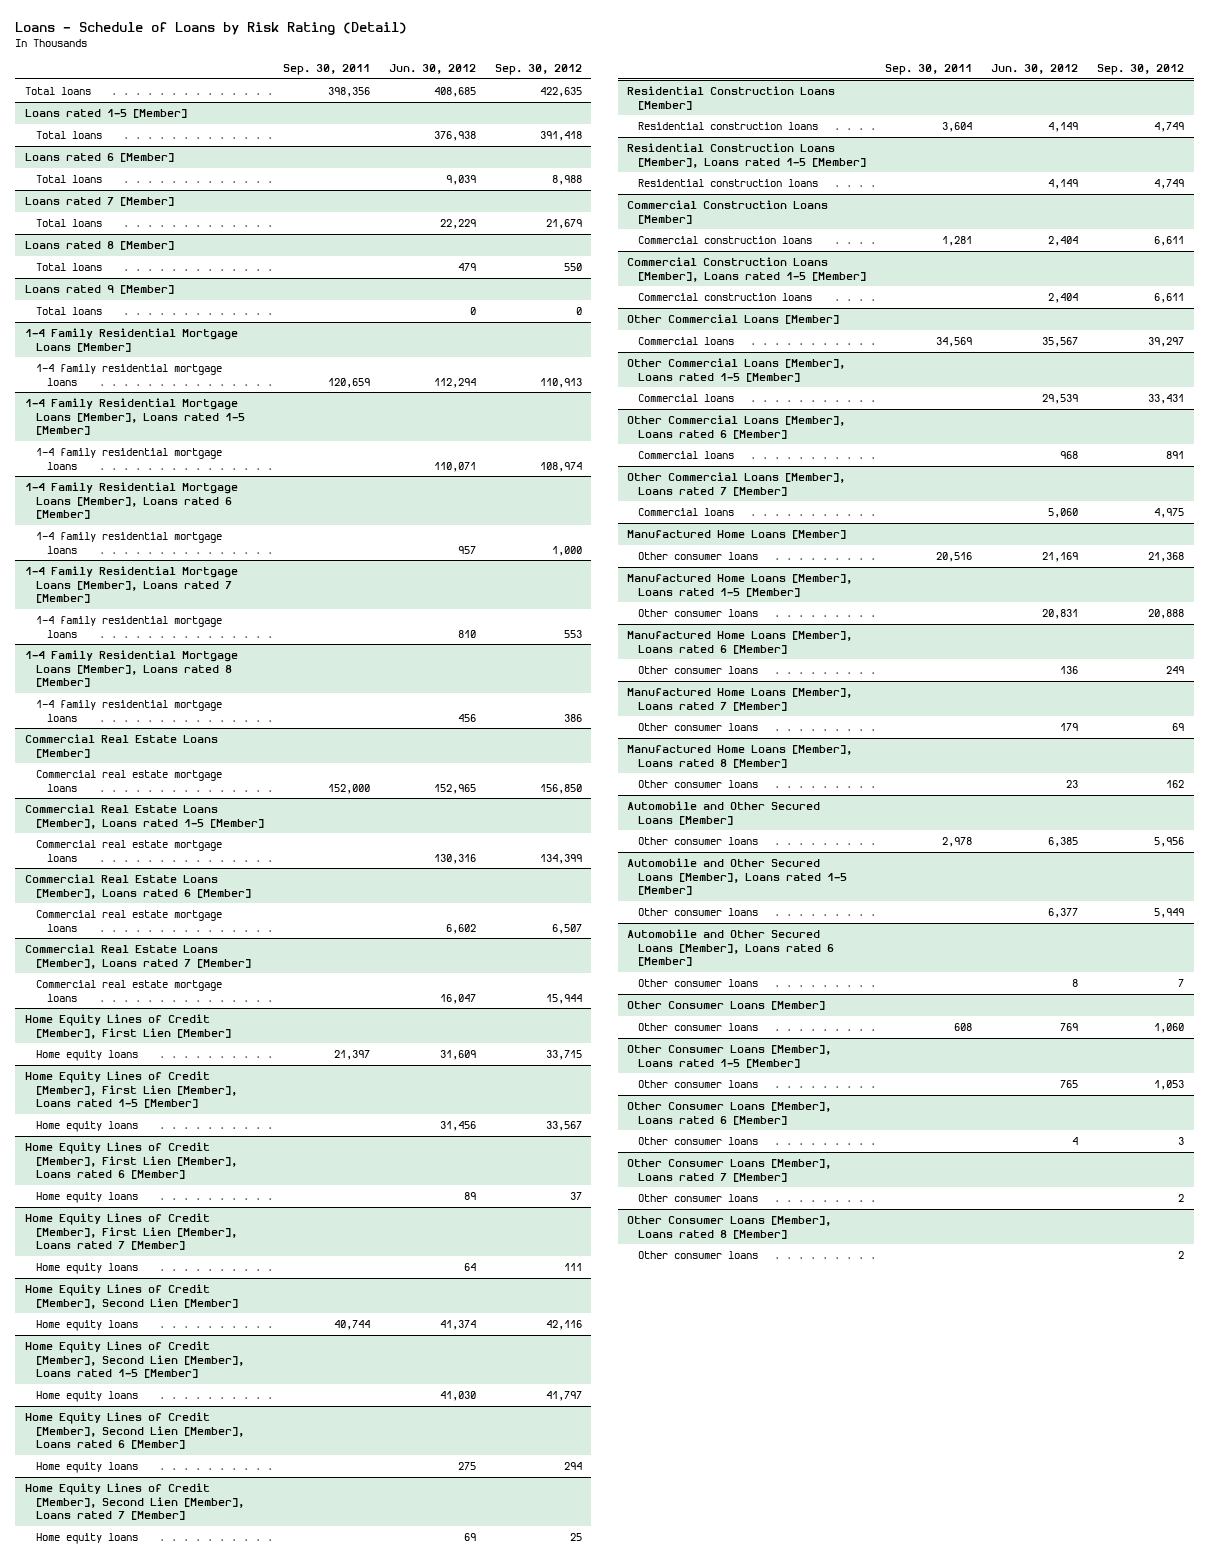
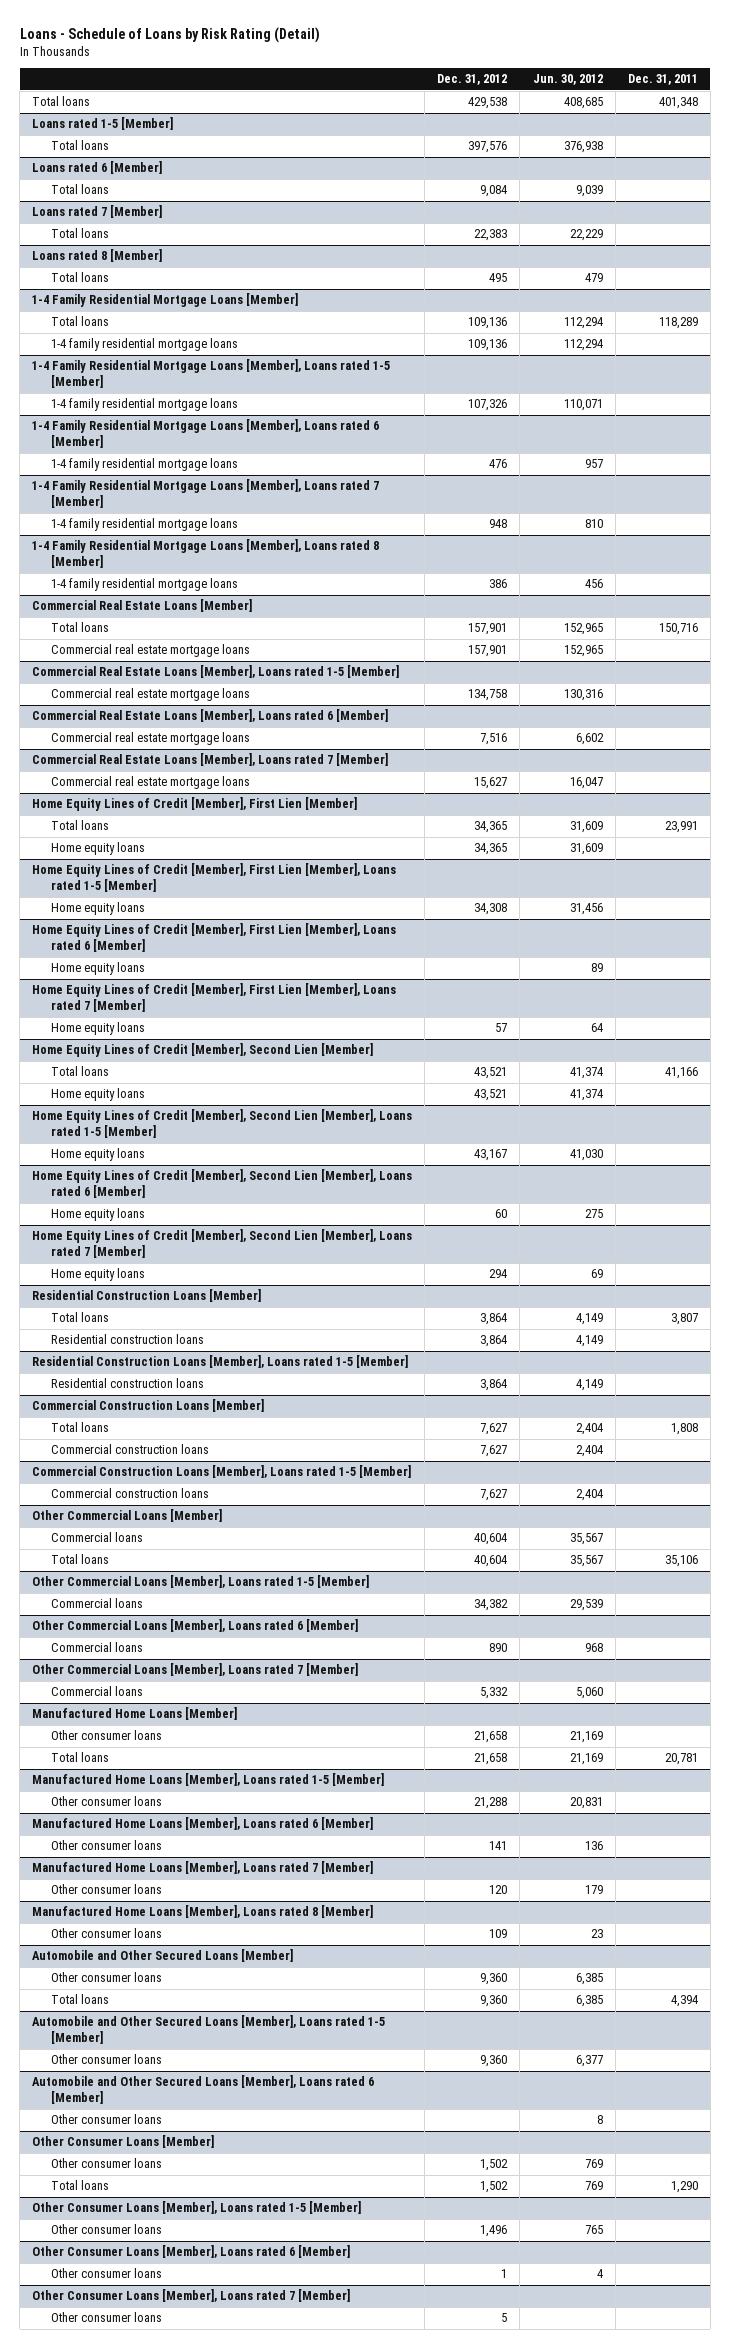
- | Sep. 30, 2011 | Jun. 30, 2012 | Sep. 30, 2012
+ | Dec. 31, 2012 | Jun. 30, 2012 | Dec. 31, 2011
- Loans rated 9 [Member]
- Total loans | | 0 | 0
@ 1-4 Family Residential Mortgage Loans [Member]
+ Total loans | 109,136 | 112,294 | 118,289
@ Commercial Real Estate Loans [Member]
+ Total loans | 157,901 | 152,965 | 150,716
@ Home Equity Lines of Credit [Member], First Lien [Member]
+ Total loans | 34,365 | 31,609 | 23,991
@ Home Equity Lines of Credit [Member], Second Lien [Member]
+ Total loans | 43,521 | 41,374 | 41,166
@ Residential Construction Loans [Member]
+ Total loans | 3,864 | 4,149 | 3,807
@ Commercial Construction Loans [Member]
+ Total loans | 7,627 | 2,404 | 1,808
@ Other Commercial Loans [Member]
+ Total loans | 40,604 | 35,567 | 35,106
@ Manufactured Home Loans [Member]
+ Total loans | 21,658 | 21,169 | 20,781
@ Automobile and Other Secured Loans [Member]
+ Total loans | 9,360 | 6,385 | 4,394
@ Other Consumer Loans [Member]
+ Total loans | 1,502 | 769 | 1,290
- Other Consumer Loans [Member], Loans rated 8 [Member]
- Other consumer loans | | | 2

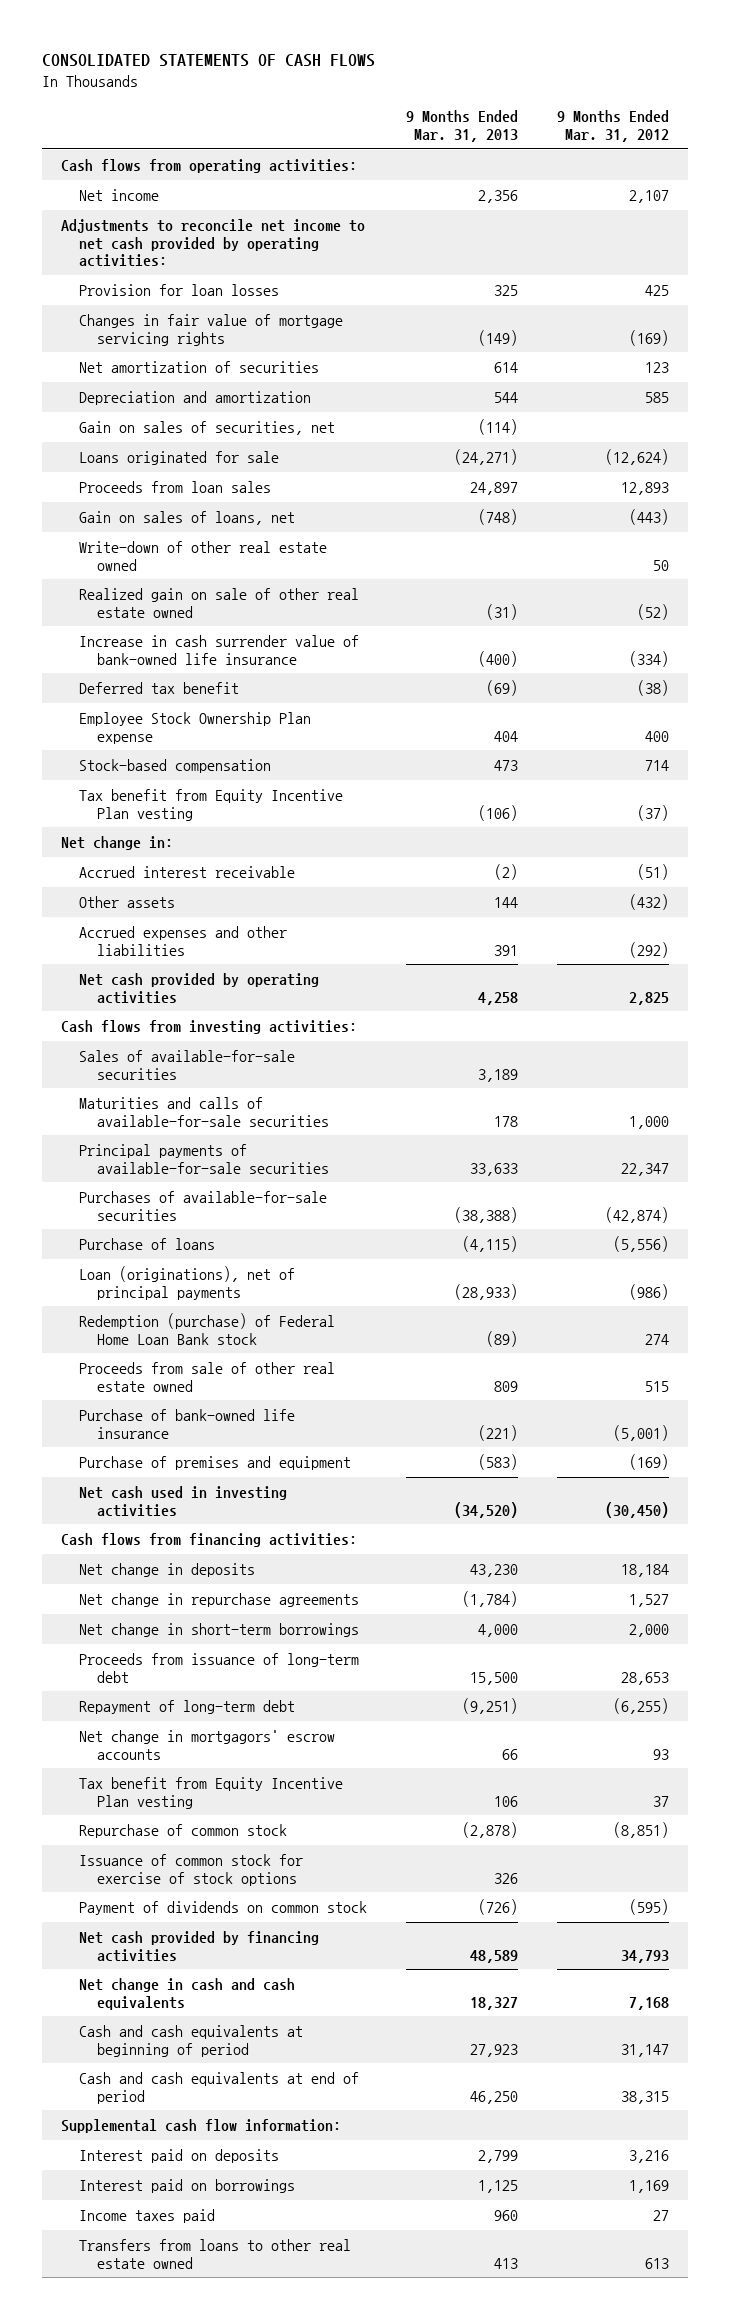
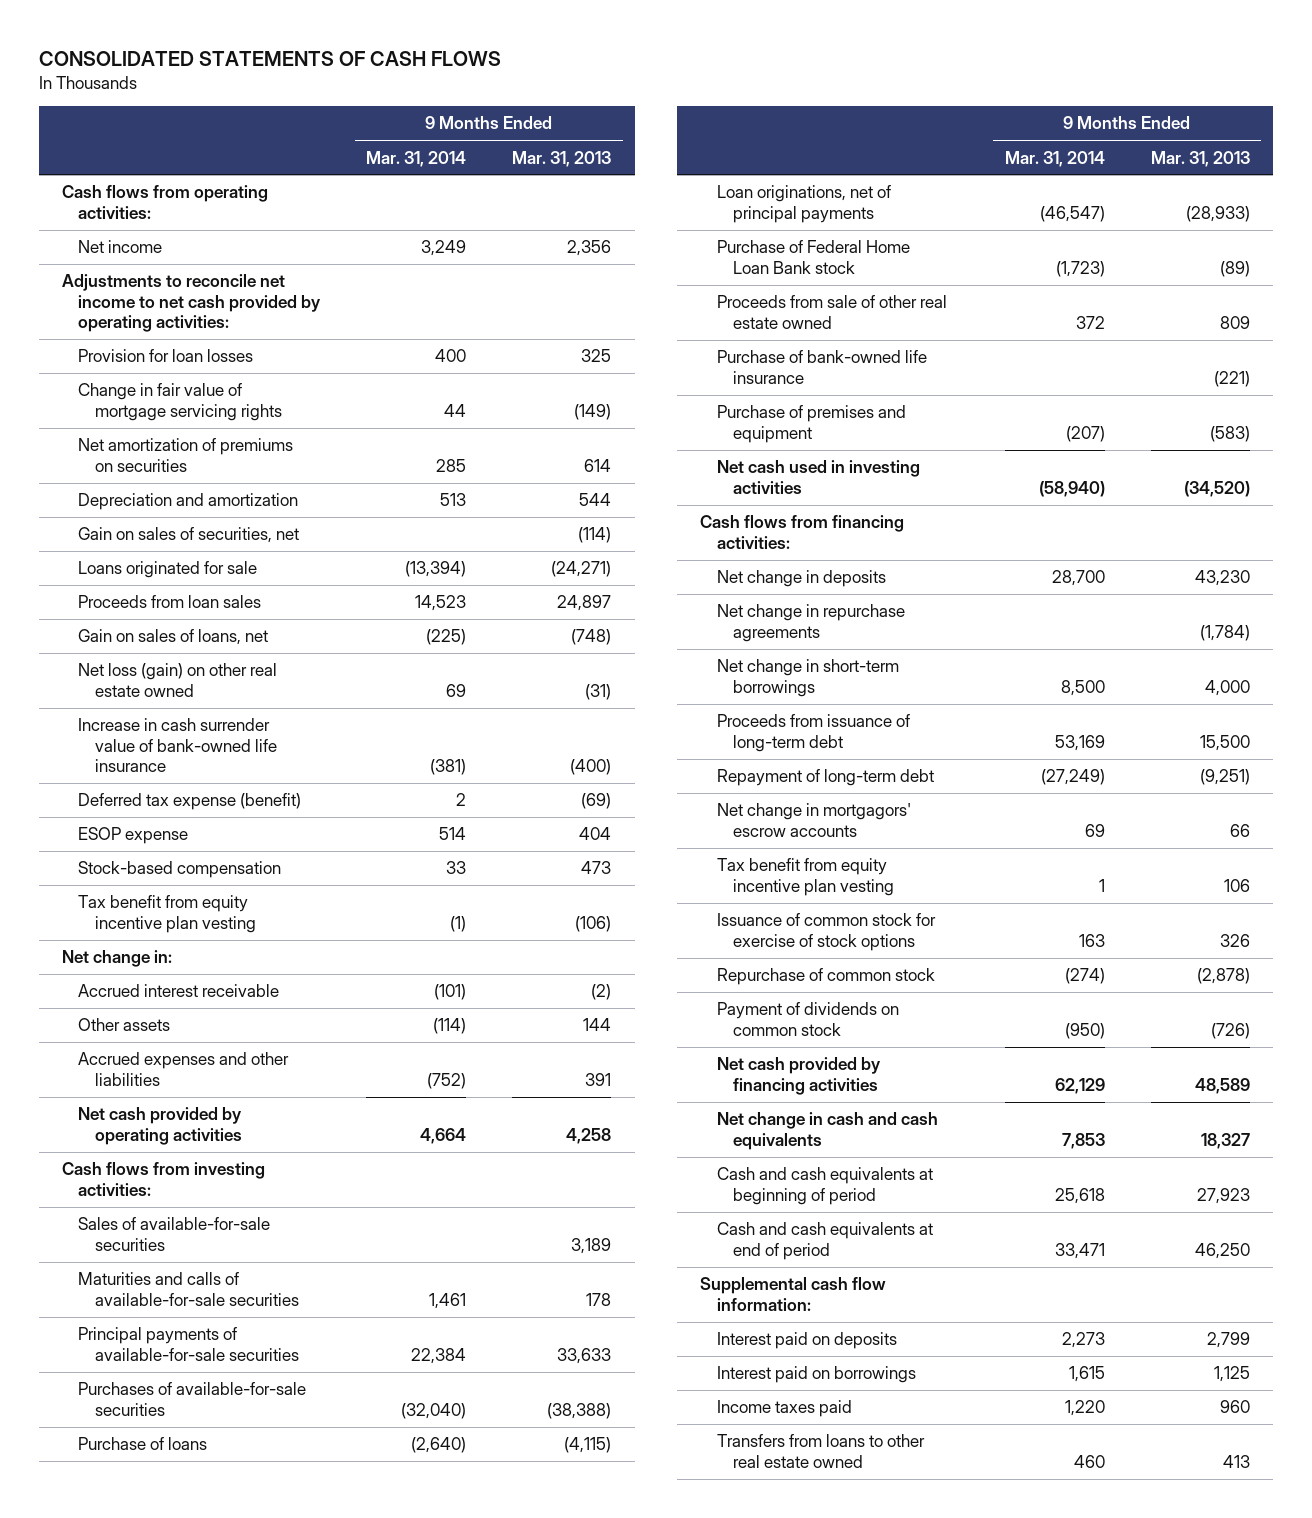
- | 9 Months Ended Mar. 31, 2013 | 9 Months Ended Mar. 31, 2012
+ | 9 Months Ended Mar. 31, 2014 | 9 Months Ended Mar. 31, 2013
- Changes in fair value of mortgage servicing rights | (149) | (169)
- Net amortization of securities | 614 | 123
+ Change in fair value of mortgage servicing rights | 44 | (149)
+ Net amortization of premiums on securities | 285 | 614
- Write-down of other real estate owned | | 50
- Realized gain on sale of other real estate owned | (31) | (52)
+ Net loss (gain) on other real estate owned | 69 | (31)
- Deferred tax benefit | (69) | (38)
- Employee Stock Ownership Plan expense | 404 | 400
+ Deferred tax expense (benefit) | 2 | (69)
+ ESOP expense | 514 | 404
- Tax benefit from Equity Incentive Plan vesting | (106) | (37)
+ Tax benefit from equity incentive plan vesting | (1) | (106)
- Loan (originations), net of principal payments | (28,933) | (986)
- Redemption (purchase) of Federal Home Loan Bank stock | (89) | 274
+ Loan originations, net of principal payments | (46,547) | (28,933)
+ Purchase of Federal Home Loan Bank stock | (1,723) | (89)
- Tax benefit from Equity Incentive Plan vesting | 106 | 37
+ Tax benefit from equity incentive plan vesting | 1 | 106
moved down: Repurchase of common stock | (274) | (2,878)

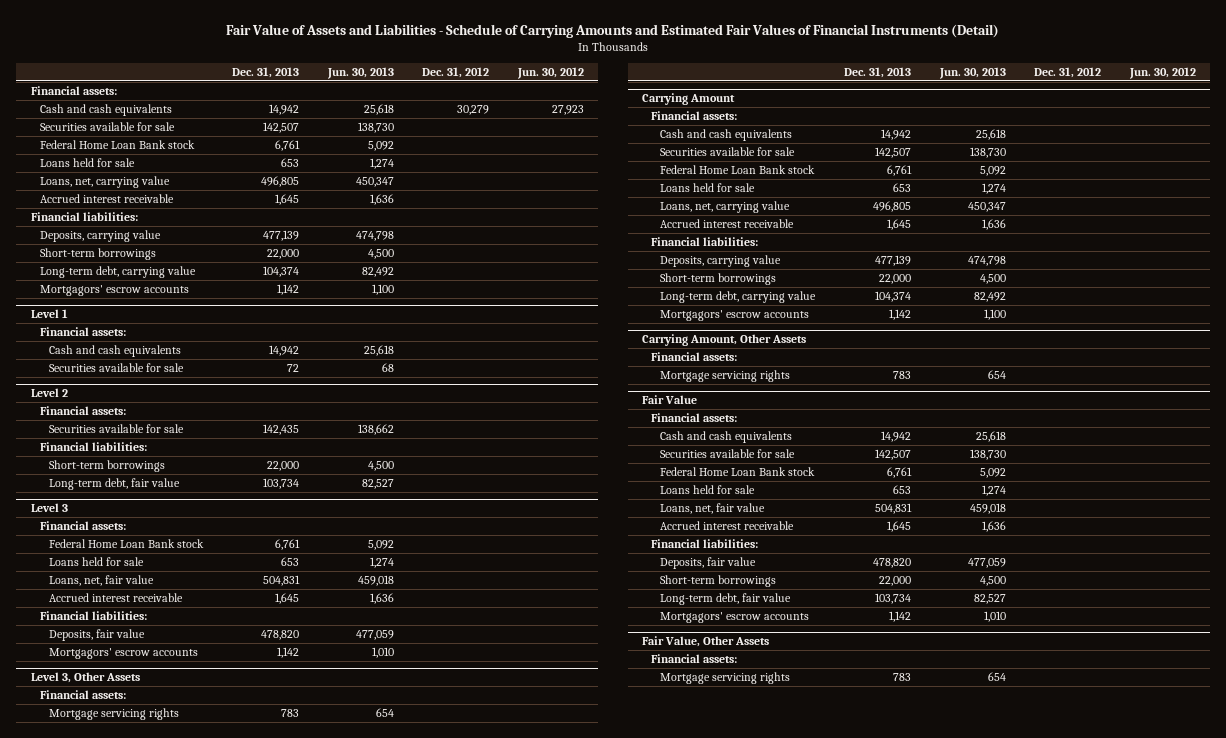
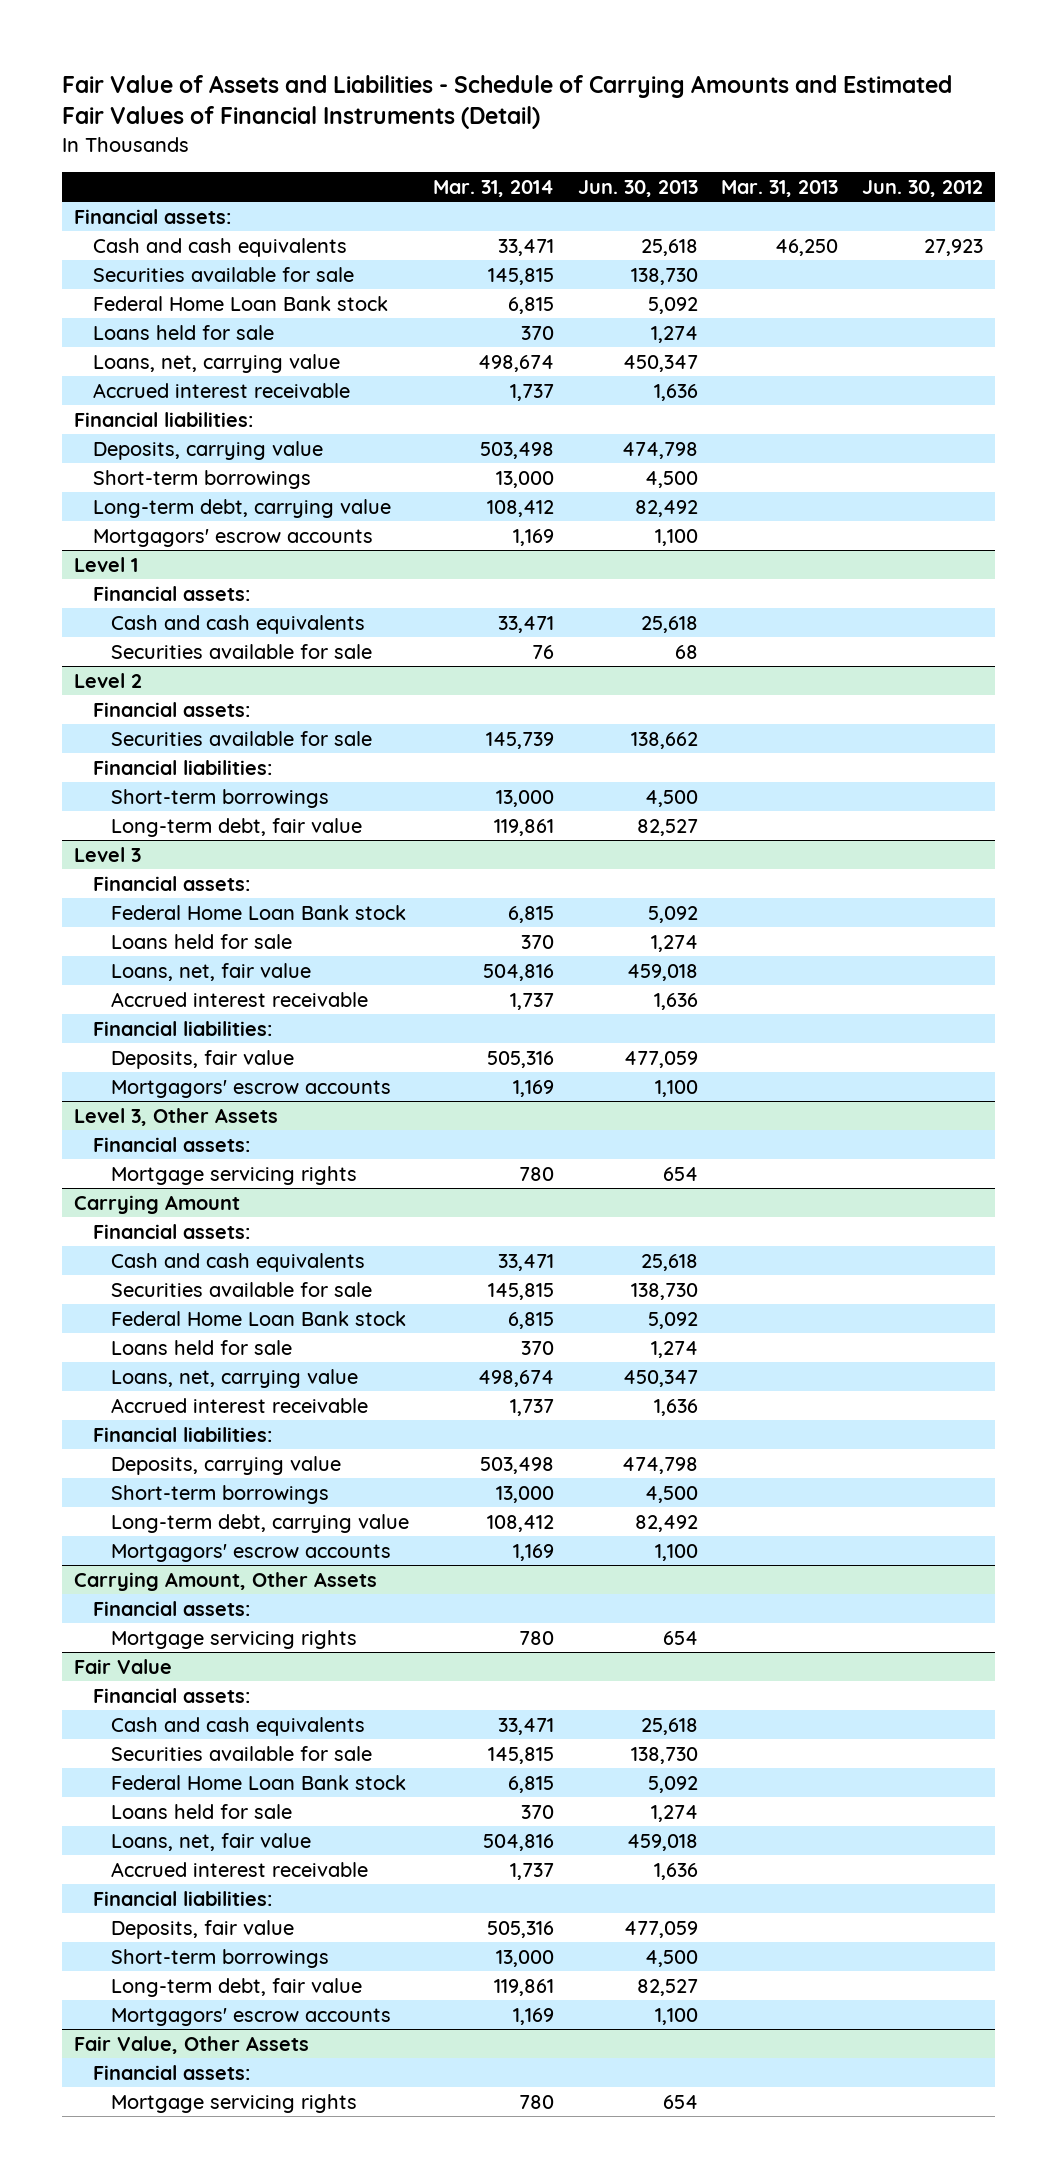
- | Dec. 31, 2013 | Jun. 30, 2013 | Dec. 31, 2012 | Jun. 30, 2012
+ | Mar. 31, 2014 | Jun. 30, 2013 | Mar. 31, 2013 | Jun. 30, 2012
@ Level 3
- Mortgagors' escrow accounts | 1,142 | 1,010 | |
+ Mortgagors' escrow accounts | 1,169 | 1,100 | |
@ Fair Value
- Mortgagors' escrow accounts | 1,142 | 1,010 | |
+ Mortgagors' escrow accounts | 1,169 | 1,100 | |

